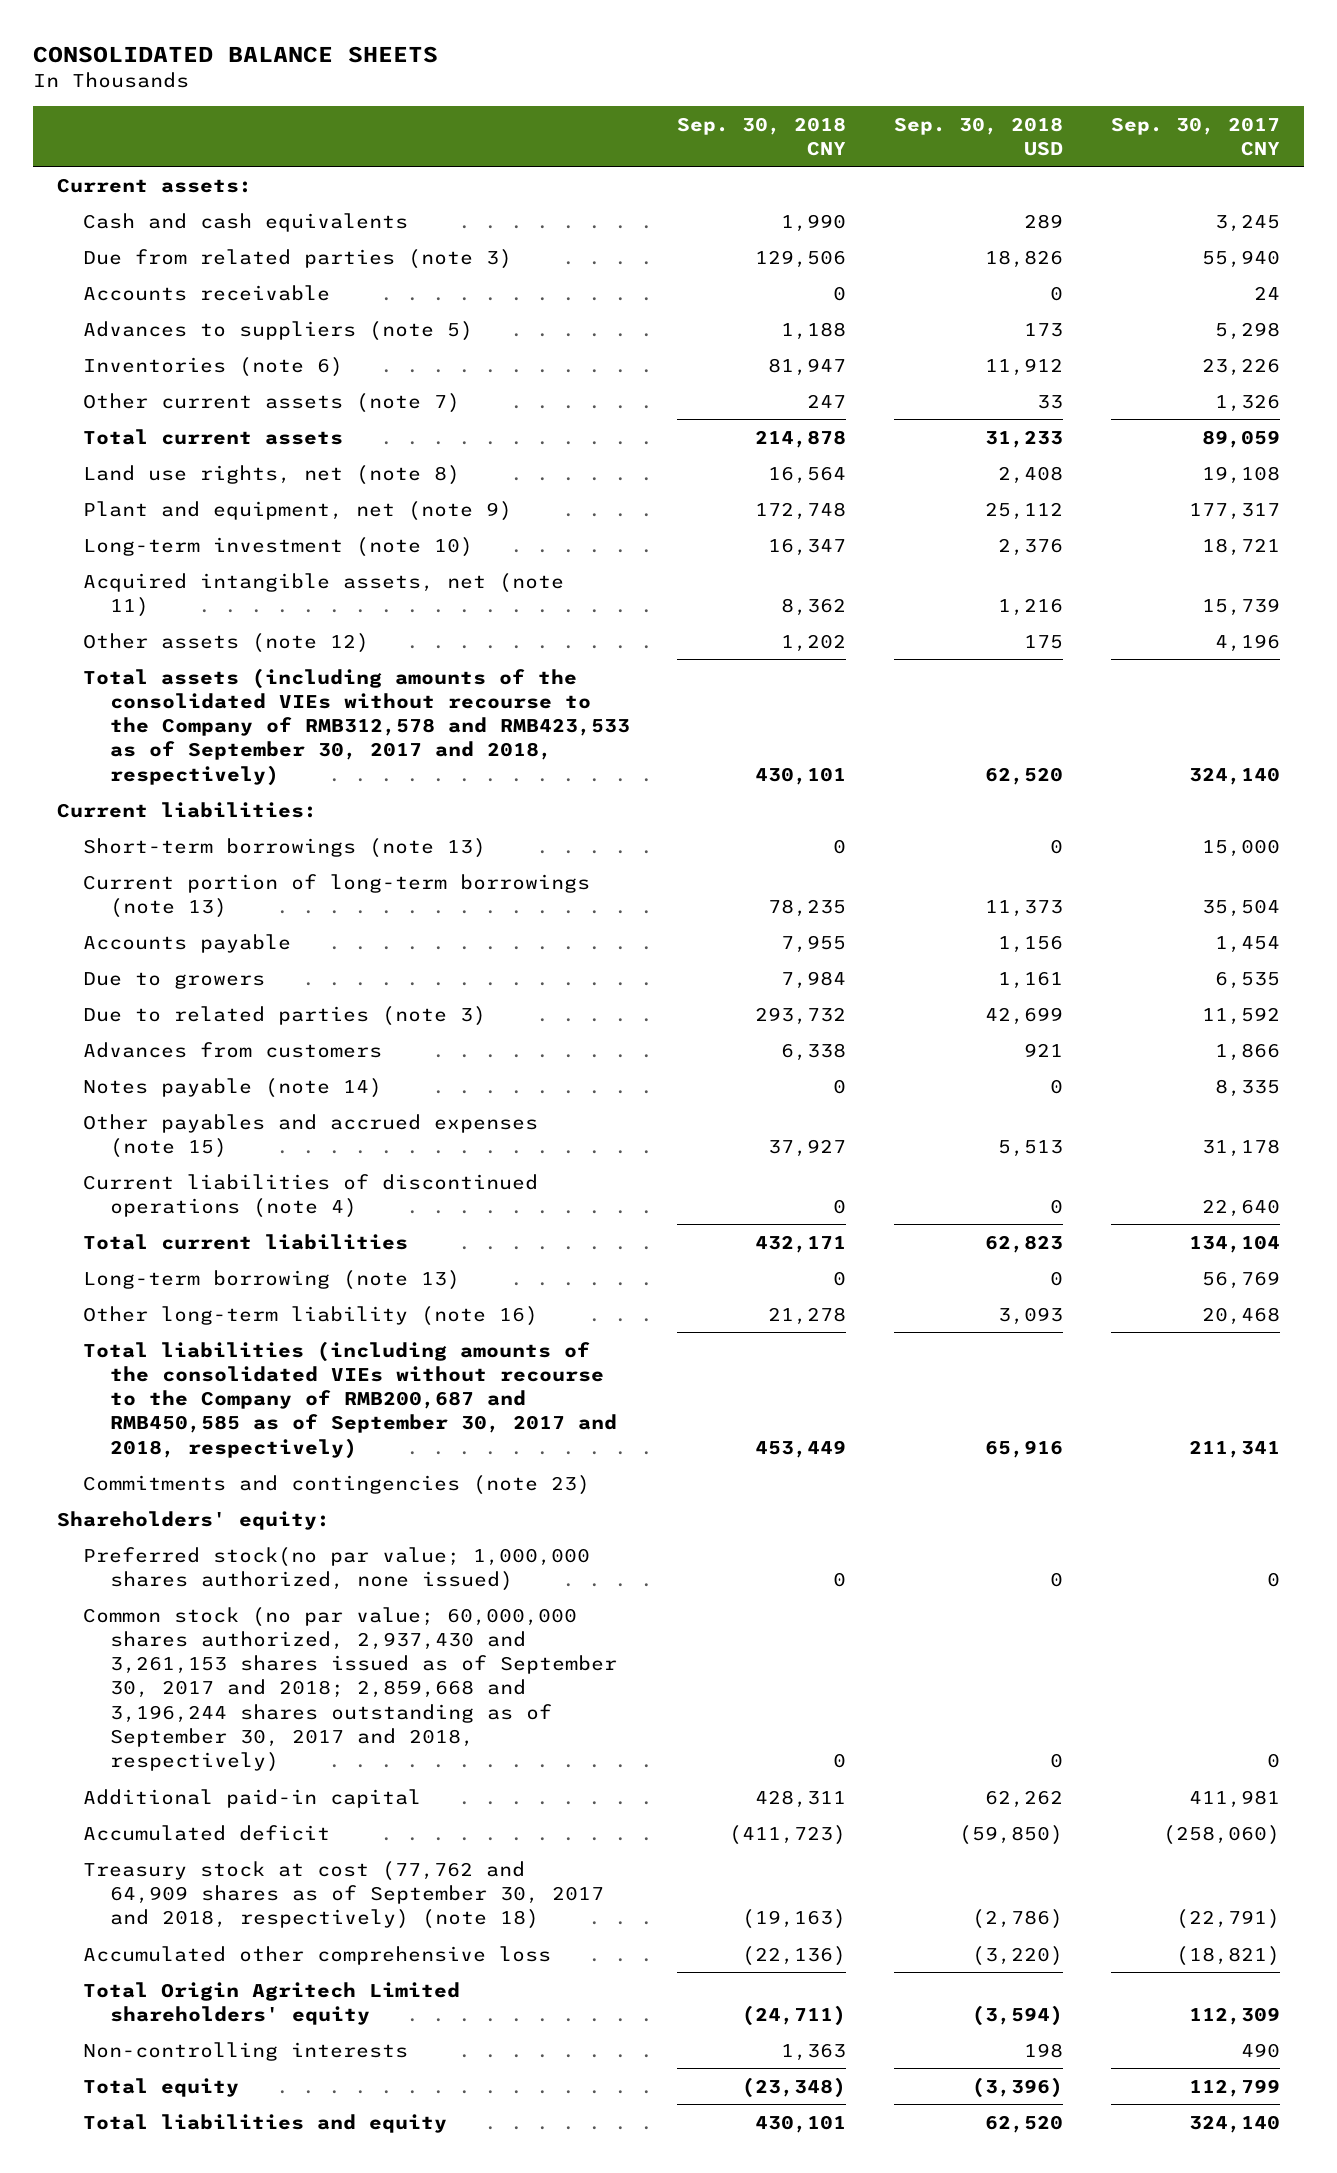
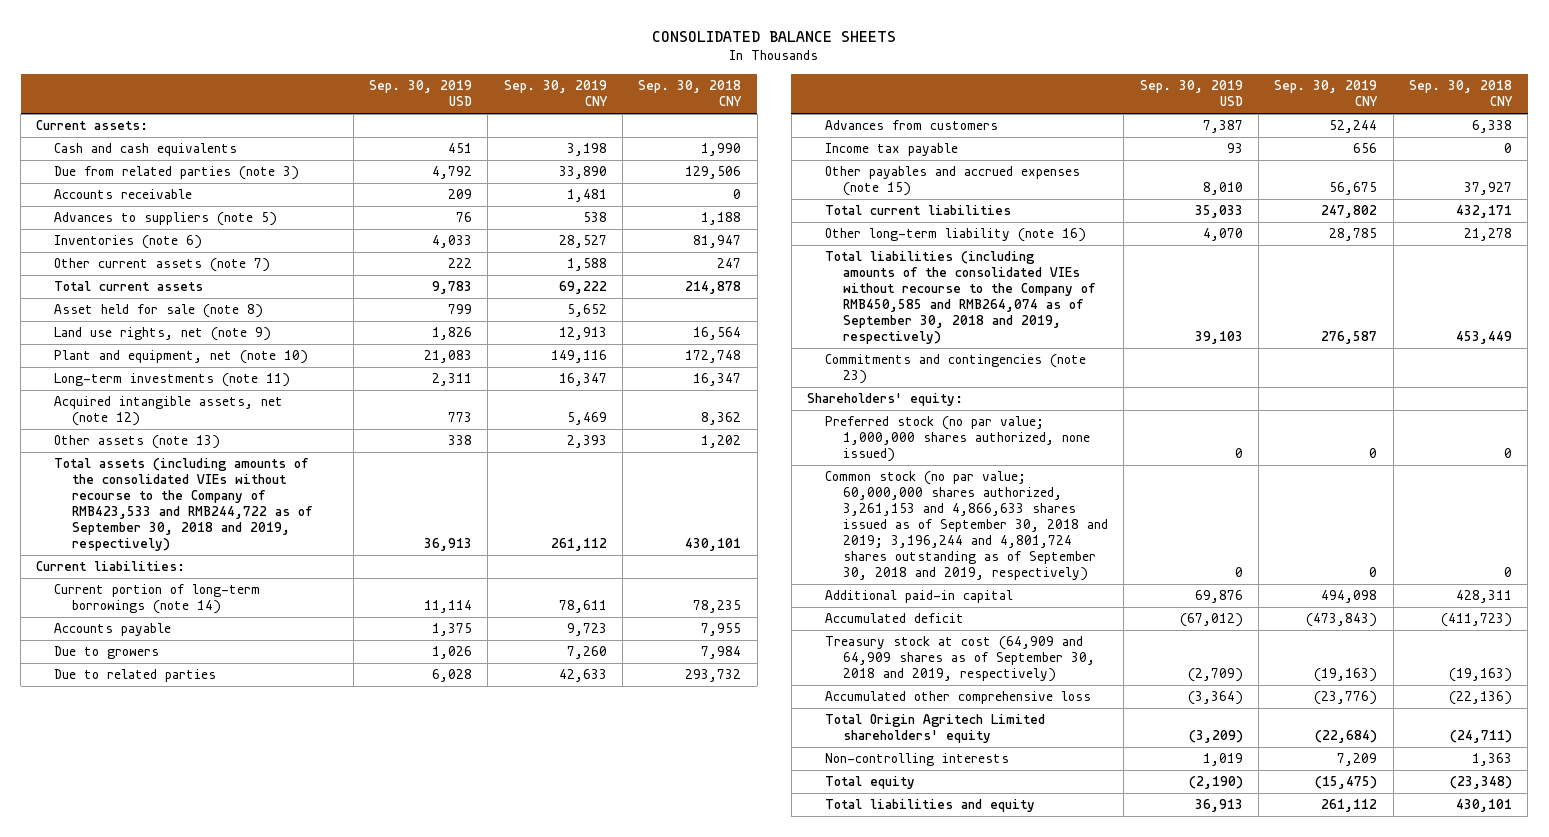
- | Sep. 30, 2018 CNY | Sep. 30, 2018 USD | Sep. 30, 2017 CNY
+ | Sep. 30, 2019 USD | Sep. 30, 2019 CNY | Sep. 30, 2018 CNY
- Land use rights, net (note 8) | 16,564 | 2,408 | 19,108
- Plant and equipment, net (note 9) | 172,748 | 25,112 | 177,317
- Long-term investment (note 10) | 16,347 | 2,376 | 18,721
- Acquired intangible assets, net (note 11) | 8,362 | 1,216 | 15,739
- Other assets (note 12) | 1,202 | 175 | 4,196
- Total assets (including amounts of the consolidated VIEs without recourse to the Company of RMB312,578 and RMB423,533 as of September 30, 2017 and 2018, respectively) | 430,101 | 62,520 | 324,140
+ Asset held for sale (note 8) | 799 | 5,652 |
+ Land use rights, net (note 9) | 1,826 | 12,913 | 16,564
+ Plant and equipment, net (note 10) | 21,083 | 149,116 | 172,748
+ Long-term investments (note 11) | 2,311 | 16,347 | 16,347
+ Acquired intangible assets, net (note 12) | 773 | 5,469 | 8,362
+ Other assets (note 13) | 338 | 2,393 | 1,202
+ Total assets (including amounts of the consolidated VIEs without recourse to the Company of RMB423,533 and RMB244,722 as of September 30, 2018 and 2019, respectively) | 36,913 | 261,112 | 430,101
- Short-term borrowings (note 13) | 0 | 0 | 15,000
- Current portion of long-term borrowings (note 13) | 78,235 | 11,373 | 35,504
+ Current portion of long-term borrowings (note 14) | 11,114 | 78,611 | 78,235
- Due to related parties (note 3) | 293,732 | 42,699 | 11,592
+ Due to related parties | 6,028 | 42,633 | 293,732
- Notes payable (note 14) | 0 | 0 | 8,335
+ Income tax payable | 93 | 656 | 0
- Current liabilities of discontinued operations (note 4) | 0 | 0 | 22,640
- Long-term borrowing (note 13) | 0 | 0 | 56,769
- Total liabilities (including amounts of the consolidated VIEs without recourse to the Company of RMB200,687 and RMB450,585 as of September 30, 2017 and 2018, respectively) | 453,449 | 65,916 | 211,341
+ Total liabilities (including amounts of the consolidated VIEs without recourse to the Company of RMB450,585 and RMB264,074 as of September 30, 2018 and 2019, respectively) | 39,103 | 276,587 | 453,449
- Preferred stock(no par value; 1,000,000 shares authorized, none issued) | 0 | 0 | 0
- Common stock (no par value; 60,000,000 shares authorized, 2,937,430 and 3,261,153 shares issued as of September 30, 2017 and 2018; 2,859,668 and 3,196,244 shares outstanding as of September 30, 2017 and 2018, respectively) | 0 | 0 | 0
+ Preferred stock (no par value; 1,000,000 shares authorized, none issued) | 0 | 0 | 0
+ Common stock (no par value; 60,000,000 shares authorized, 3,261,153 and 4,866,633 shares issued as of September 30, 2018 and 2019; 3,196,244 and 4,801,724 shares outstanding as of September 30, 2018 and 2019, respectively) | 0 | 0 | 0
- Treasury stock at cost (77,762 and 64,909 shares as of September 30, 2017 and 2018, respectively) (note 18) | (19,163) | (2,786) | (22,791)
+ Treasury stock at cost (64,909 and 64,909 shares as of September 30, 2018 and 2019, respectively) | (2,709) | (19,163) | (19,163)

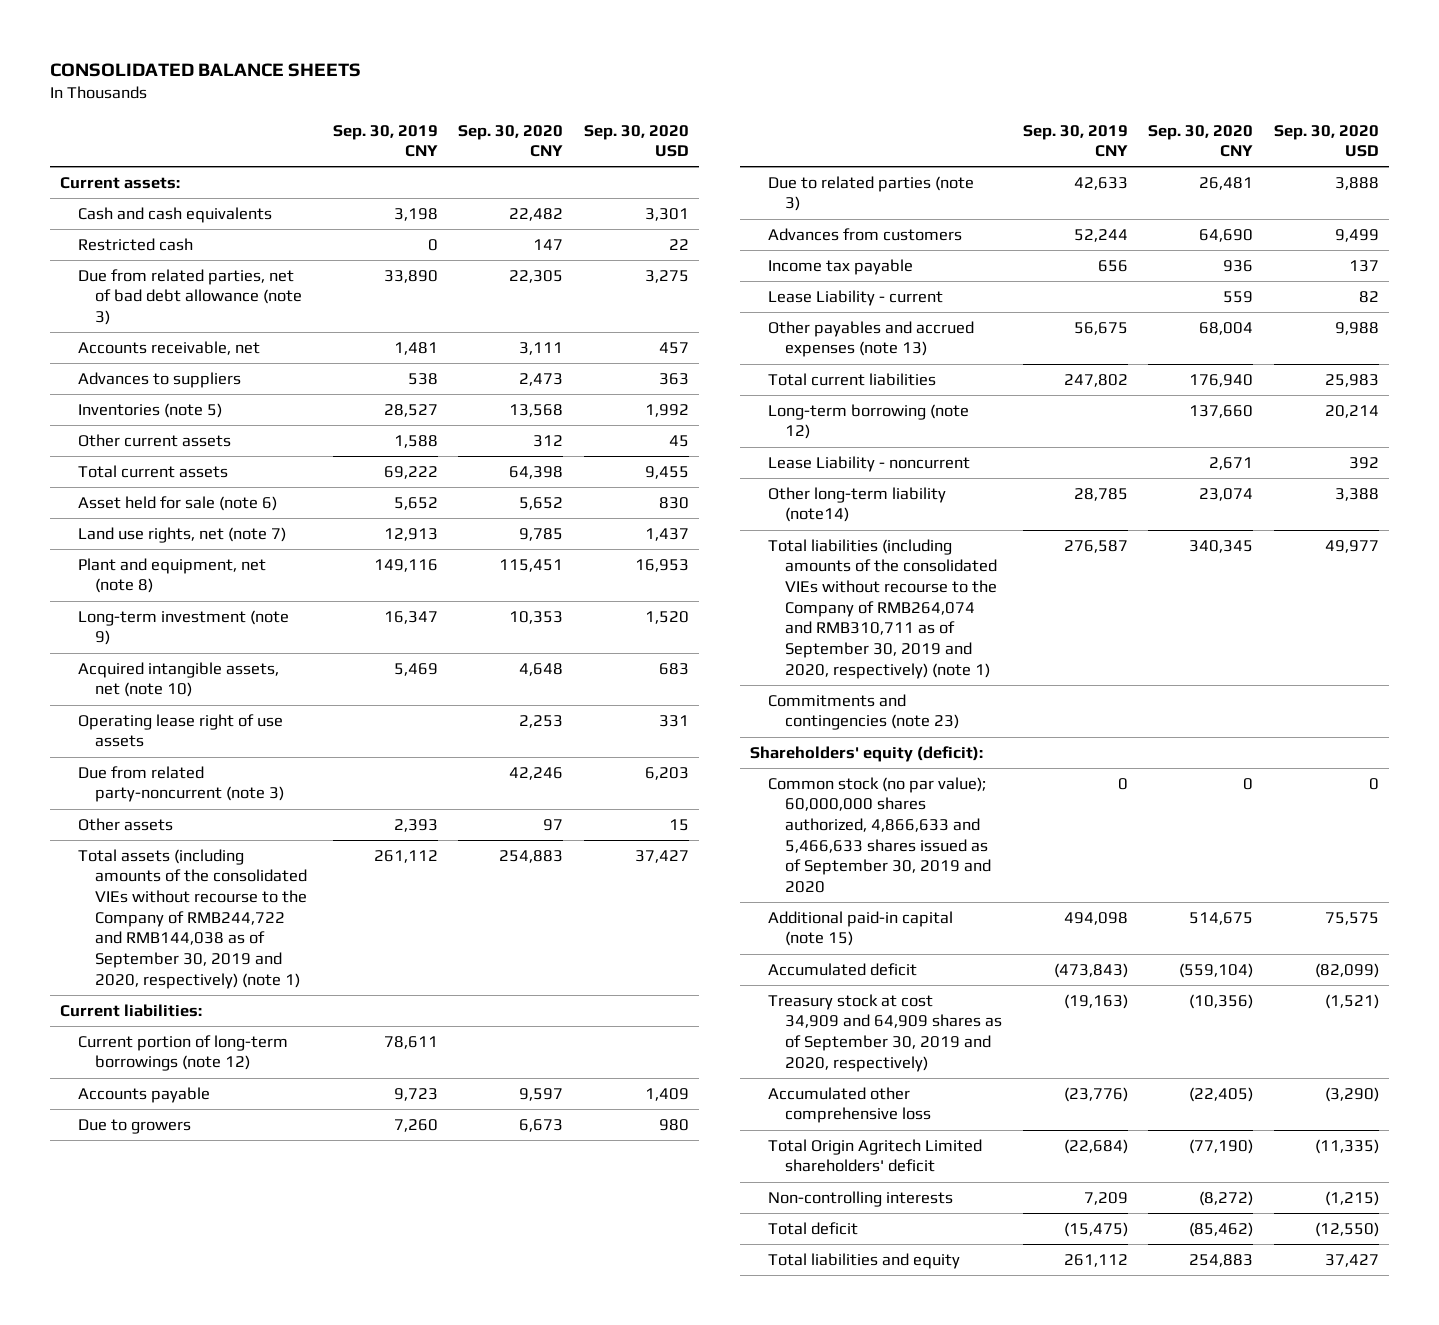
- | Sep. 30, 2019 USD | Sep. 30, 2019 CNY | Sep. 30, 2018 CNY
+ | Sep. 30, 2019 CNY | Sep. 30, 2020 CNY | Sep. 30, 2020 USD
- Due from related parties (note 3) | 4,792 | 33,890 | 129,506
- Accounts receivable | 209 | 1,481 | 0
- Advances to suppliers (note 5) | 76 | 538 | 1,188
- Inventories (note 6) | 4,033 | 28,527 | 81,947
- Other current assets (note 7) | 222 | 1,588 | 247
+ Restricted cash | 0 | 147 | 22
+ Due from related parties, net of bad debt allowance (note 3) | 33,890 | 22,305 | 3,275
+ Accounts receivable, net | 1,481 | 3,111 | 457
+ Advances to suppliers | 538 | 2,473 | 363
+ Inventories (note 5) | 28,527 | 13,568 | 1,992
+ Other current assets | 1,588 | 312 | 45
- Asset held for sale (note 8) | 799 | 5,652 |
- Land use rights, net (note 9) | 1,826 | 12,913 | 16,564
- Plant and equipment, net (note 10) | 21,083 | 149,116 | 172,748
- Long-term investments (note 11) | 2,311 | 16,347 | 16,347
- Acquired intangible assets, net (note 12) | 773 | 5,469 | 8,362
- Other assets (note 13) | 338 | 2,393 | 1,202
- Total assets (including amounts of the consolidated VIEs without recourse to the Company of RMB423,533 and RMB244,722 as of September 30, 2018 and 2019, respectively) | 36,913 | 261,112 | 430,101
+ Asset held for sale (note 6) | 5,652 | 5,652 | 830
+ Land use rights, net (note 7) | 12,913 | 9,785 | 1,437
+ Plant and equipment, net (note 8) | 149,116 | 115,451 | 16,953
+ Long-term investment (note 9) | 16,347 | 10,353 | 1,520
+ Acquired intangible assets, net (note 10) | 5,469 | 4,648 | 683
+ Operating lease right of use assets | | 2,253 | 331
+ Due from related party-noncurrent (note 3) | | 42,246 | 6,203
+ Other assets | 2,393 | 97 | 15
+ Total assets (including amounts of the consolidated VIEs without recourse to the Company of RMB244,722 and RMB144,038 as of September 30, 2019 and 2020, respectively) (note 1) | 261,112 | 254,883 | 37,427
- Current portion of long-term borrowings (note 14) | 11,114 | 78,611 | 78,235
+ Current portion of long-term borrowings (note 12) | 78,611 | |
- Due to related parties | 6,028 | 42,633 | 293,732
+ Due to related parties (note 3) | 42,633 | 26,481 | 3,888
- Other payables and accrued expenses (note 15) | 8,010 | 56,675 | 37,927
+ Lease Liability - current | | 559 | 82
+ Other payables and accrued expenses (note 13) | 56,675 | 68,004 | 9,988
- Other long-term liability (note 16) | 4,070 | 28,785 | 21,278
- Total liabilities (including amounts of the consolidated VIEs without recourse to the Company of RMB450,585 and RMB264,074 as of September 30, 2018 and 2019, respectively) | 39,103 | 276,587 | 453,449
+ Long-term borrowing (note 12) | | 137,660 | 20,214
+ Lease Liability - noncurrent | | 2,671 | 392
+ Other long-term liability (note14) | 28,785 | 23,074 | 3,388
+ Total liabilities (including amounts of the consolidated VIEs without recourse to the Company of RMB264,074 and RMB310,711 as of September 30, 2019 and 2020, respectively) (note 1) | 276,587 | 340,345 | 49,977
- Shareholders' equity:
- Preferred stock (no par value; 1,000,000 shares authorized, none issued) | 0 | 0 | 0
- Common stock (no par value; 60,000,000 shares authorized, 3,261,153 and 4,866,633 shares issued as of September 30, 2018 and 2019; 3,196,244 and 4,801,724 shares outstanding as of September 30, 2018 and 2019, respectively) | 0 | 0 | 0
- Additional paid-in capital | 69,876 | 494,098 | 428,311
+ Shareholders' equity (deficit):
+ Common stock (no par value); 60,000,000 shares authorized, 4,866,633 and 5,466,633 shares issued as of September 30, 2019 and 2020 | 0 | 0 | 0
+ Additional paid-in capital (note 15) | 494,098 | 514,675 | 75,575
- Treasury stock at cost (64,909 and 64,909 shares as of September 30, 2018 and 2019, respectively) | (2,709) | (19,163) | (19,163)
+ Treasury stock at cost 34,909 and 64,909 shares as of September 30, 2019 and 2020, respectively) | (19,163) | (10,356) | (1,521)
- Total Origin Agritech Limited shareholders' equity | (3,209) | (22,684) | (24,711)
+ Total Origin Agritech Limited shareholders' deficit | (22,684) | (77,190) | (11,335)
- Total equity | (2,190) | (15,475) | (23,348)
+ Total deficit | (15,475) | (85,462) | (12,550)

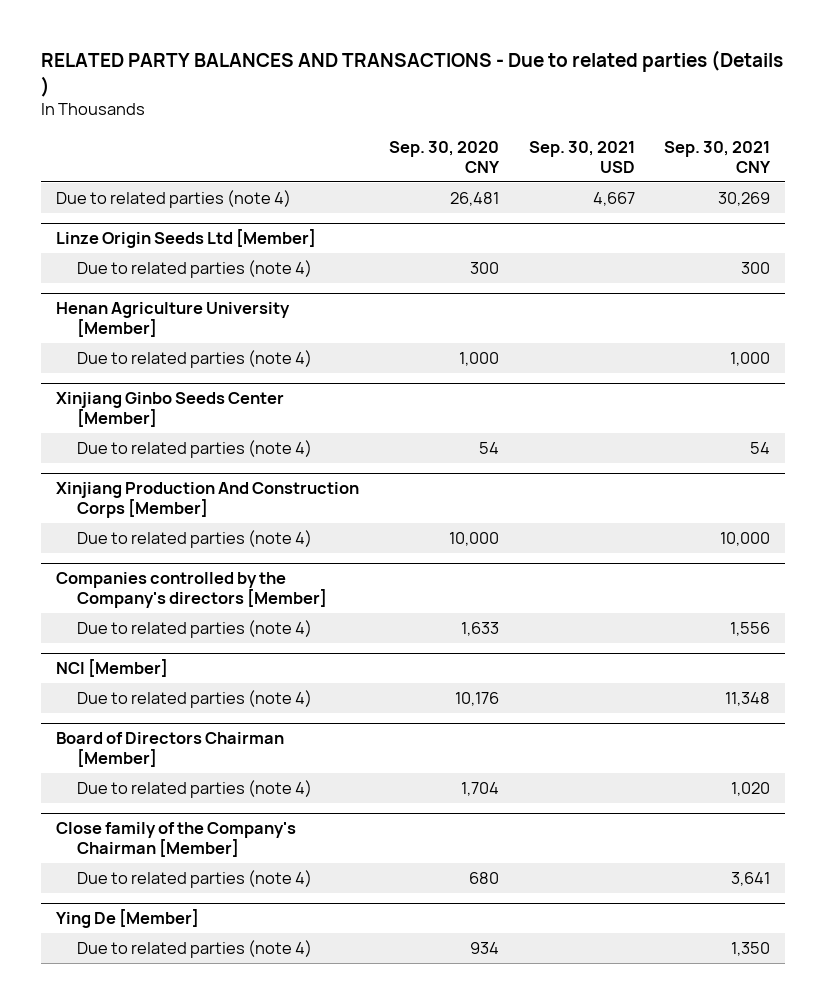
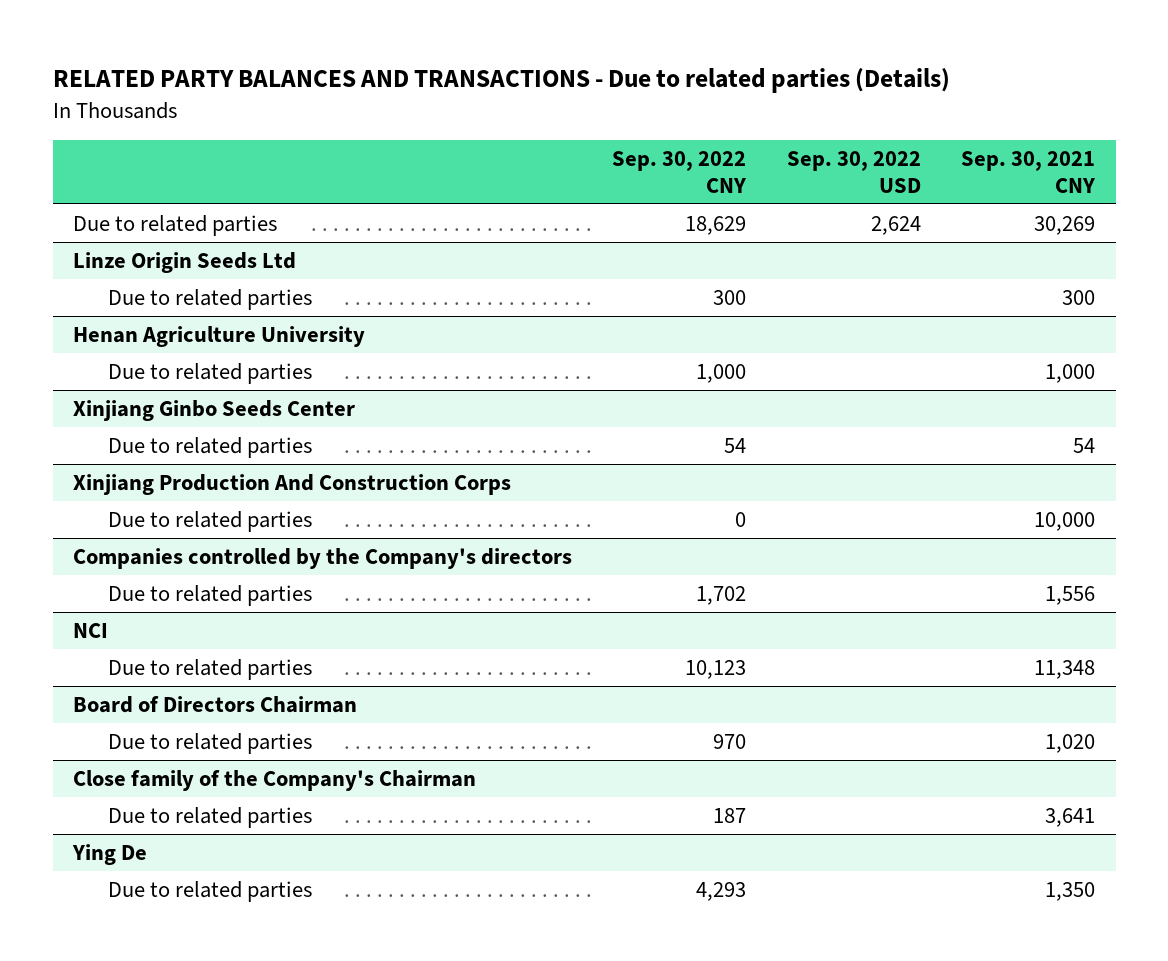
- RELATED PARTY BALANCES AND TRANSACTIONS - Due to related parties (Details )
+ RELATED PARTY BALANCES AND TRANSACTIONS - Due to related parties (Details)
- | Sep. 30, 2020 CNY | Sep. 30, 2021 USD | Sep. 30, 2021 CNY
+ | Sep. 30, 2022 CNY | Sep. 30, 2022 USD | Sep. 30, 2021 CNY
- Due to related parties (note 4) | 26,481 | 4,667 | 30,269
- Linze Origin Seeds Ltd [Member]
- Due to related parties (note 4) | 300 | | 300
- Henan Agriculture University [Member]
- Due to related parties (note 4) | 1,000 | | 1,000
- Xinjiang Ginbo Seeds Center [Member]
- Due to related parties (note 4) | 54 | | 54
- Xinjiang Production And Construction Corps [Member]
- Due to related parties (note 4) | 10,000 | | 10,000
- Companies controlled by the Company's directors [Member]
- Due to related parties (note 4) | 1,633 | | 1,556
- NCI [Member]
- Due to related parties (note 4) | 10,176 | | 11,348
- Board of Directors Chairman [Member]
- Due to related parties (note 4) | 1,704 | | 1,020
- Close family of the Company's Chairman [Member]
- Due to related parties (note 4) | 680 | | 3,641
- Ying De [Member]
- Due to related parties (note 4) | 934 | | 1,350
+ Due to related parties | 18,629 | 2,624 | 30,269
+ Linze Origin Seeds Ltd
+ Due to related parties | 300 | | 300
+ Henan Agriculture University
+ Due to related parties | 1,000 | | 1,000
+ Xinjiang Ginbo Seeds Center
+ Due to related parties | 54 | | 54
+ Xinjiang Production And Construction Corps
+ Due to related parties | 0 | | 10,000
+ Companies controlled by the Company's directors
+ Due to related parties | 1,702 | | 1,556
+ NCI
+ Due to related parties | 10,123 | | 11,348
+ Board of Directors Chairman
+ Due to related parties | 970 | | 1,020
+ Close family of the Company's Chairman
+ Due to related parties | 187 | | 3,641
+ Ying De
+ Due to related parties | 4,293 | | 1,350

